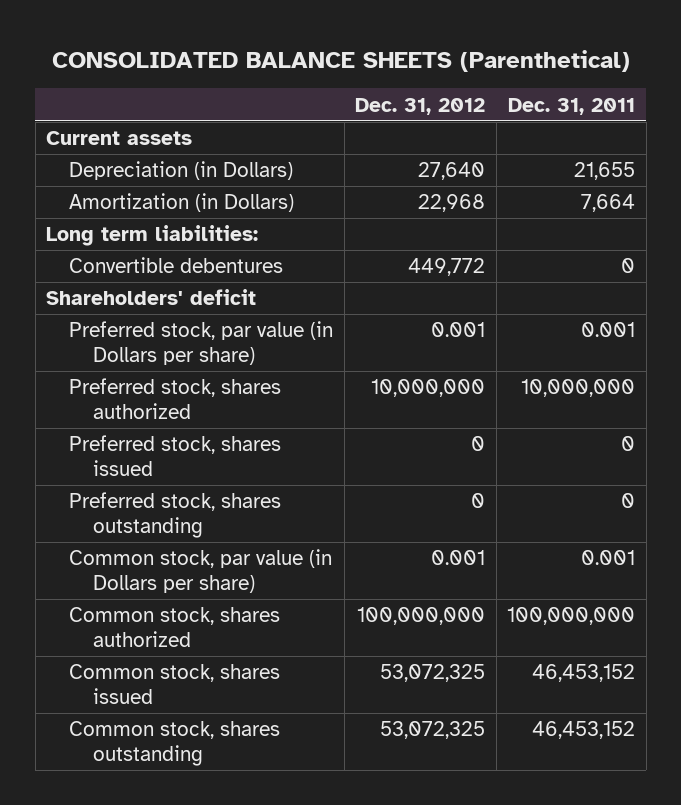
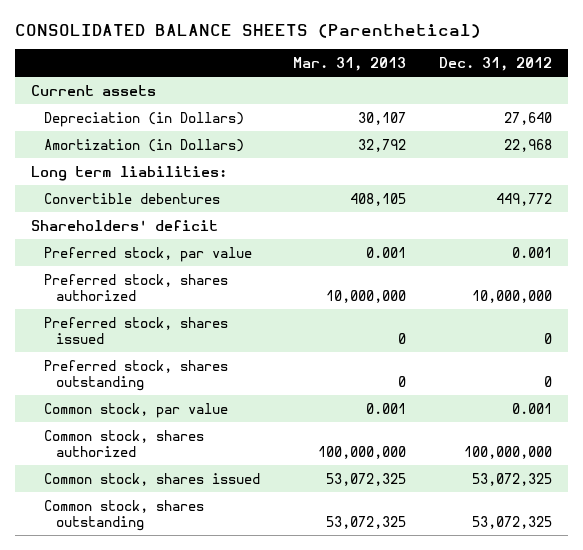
- | Dec. 31, 2012 | Dec. 31, 2011
+ | Mar. 31, 2013 | Dec. 31, 2012
- Preferred stock, par value (in Dollars per share) | 0.001 | 0.001
+ Preferred stock, par value | 0.001 | 0.001
- Common stock, par value (in Dollars per share) | 0.001 | 0.001
+ Common stock, par value | 0.001 | 0.001

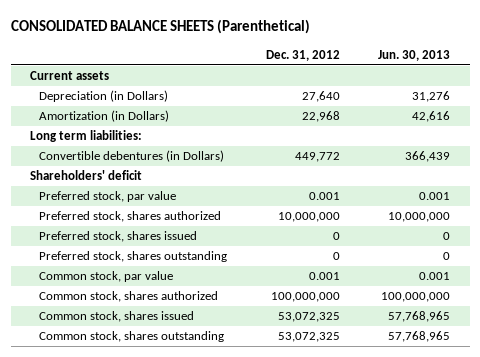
- | Mar. 31, 2013 | Dec. 31, 2012
+ | Dec. 31, 2012 | Jun. 30, 2013
- Convertible debentures | 408,105 | 449,772
+ Convertible debentures (in Dollars) | 449,772 | 366,439

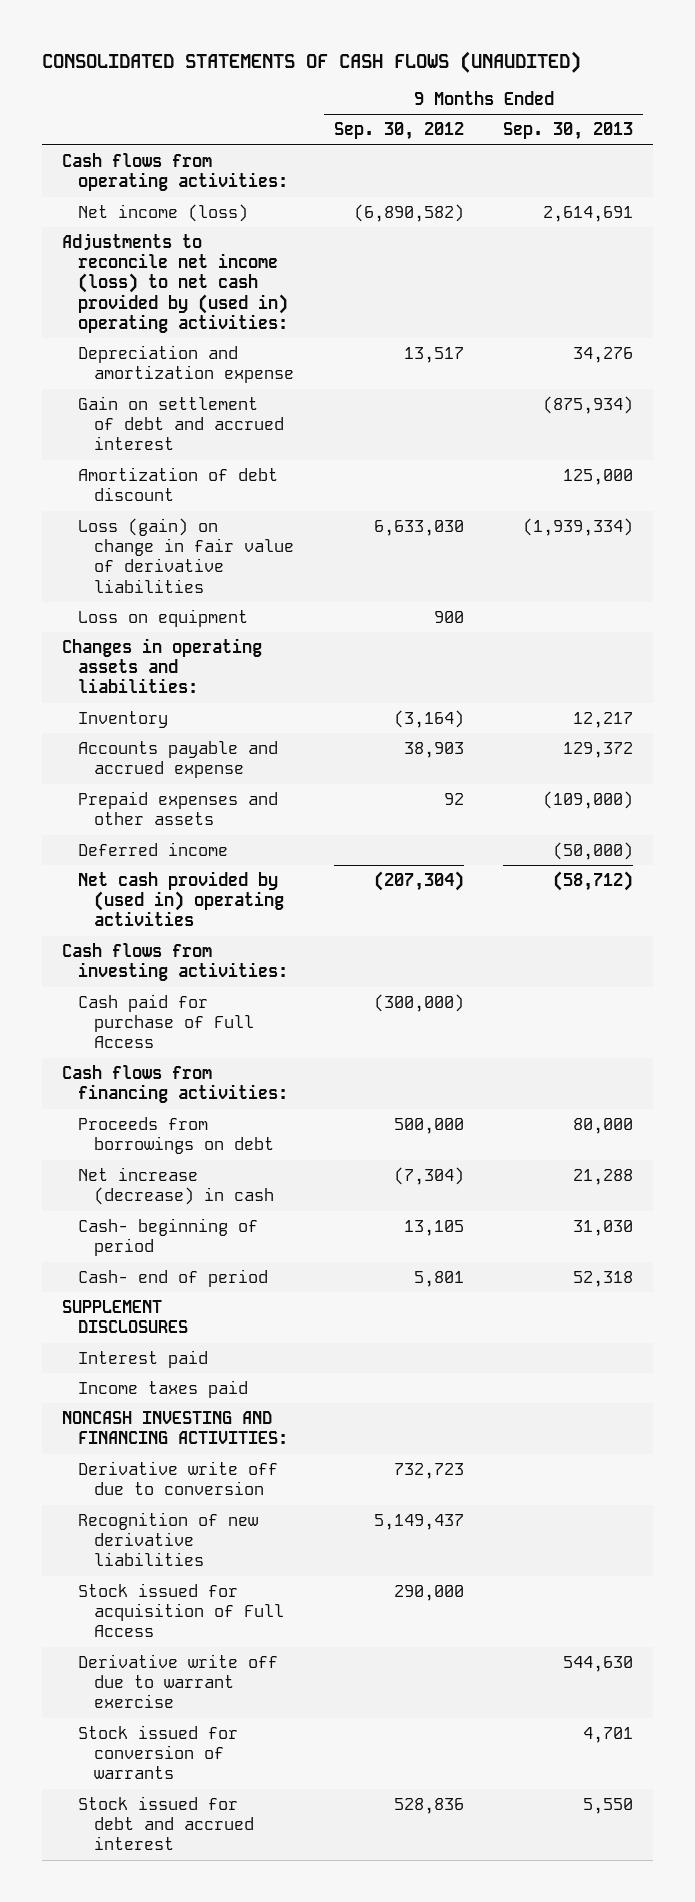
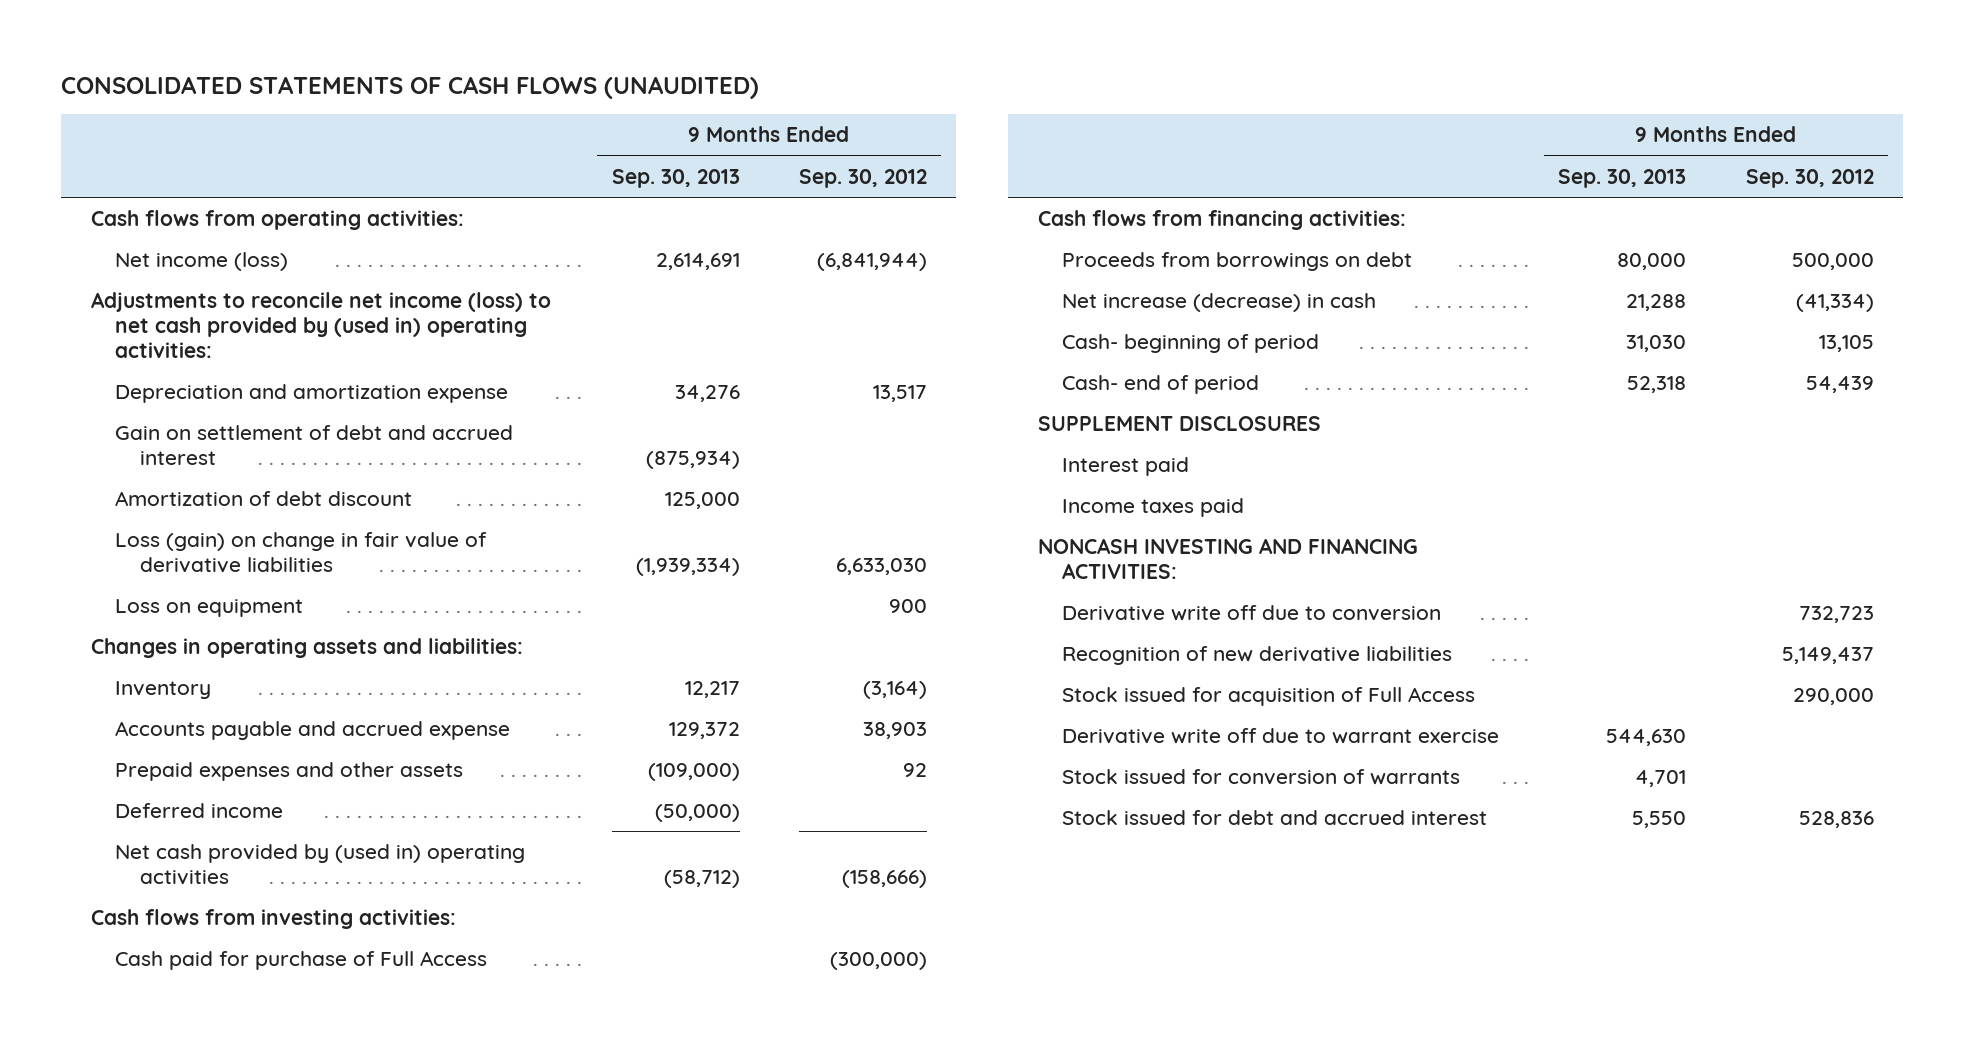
- | 9 Months Ended Sep. 30, 2012 | 9 Months Ended Sep. 30, 2013
+ | 9 Months Ended Sep. 30, 2013 | 9 Months Ended Sep. 30, 2012
- Net income (loss) | (6,890,582) | 2,614,691
+ Net income (loss) | 2,614,691 | (6,841,944)
- Net cash provided by (used in) operating activities | (207,304) | (58,712)
+ Net cash provided by (used in) operating activities | (58,712) | (158,666)
- Net increase (decrease) in cash | (7,304) | 21,288
+ Net increase (decrease) in cash | 21,288 | (41,334)
- Cash- end of period | 5,801 | 52,318
+ Cash- end of period | 52,318 | 54,439

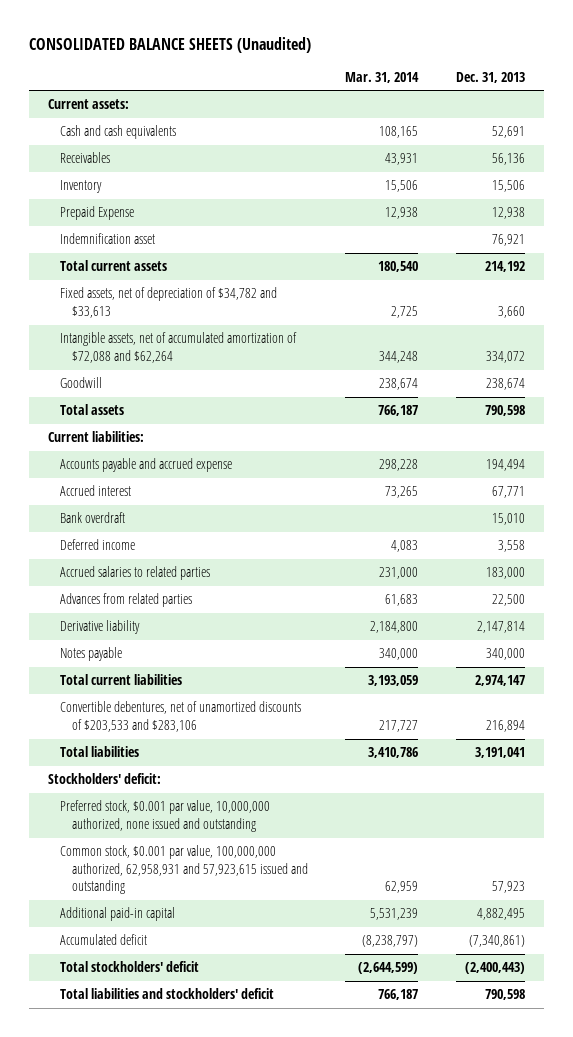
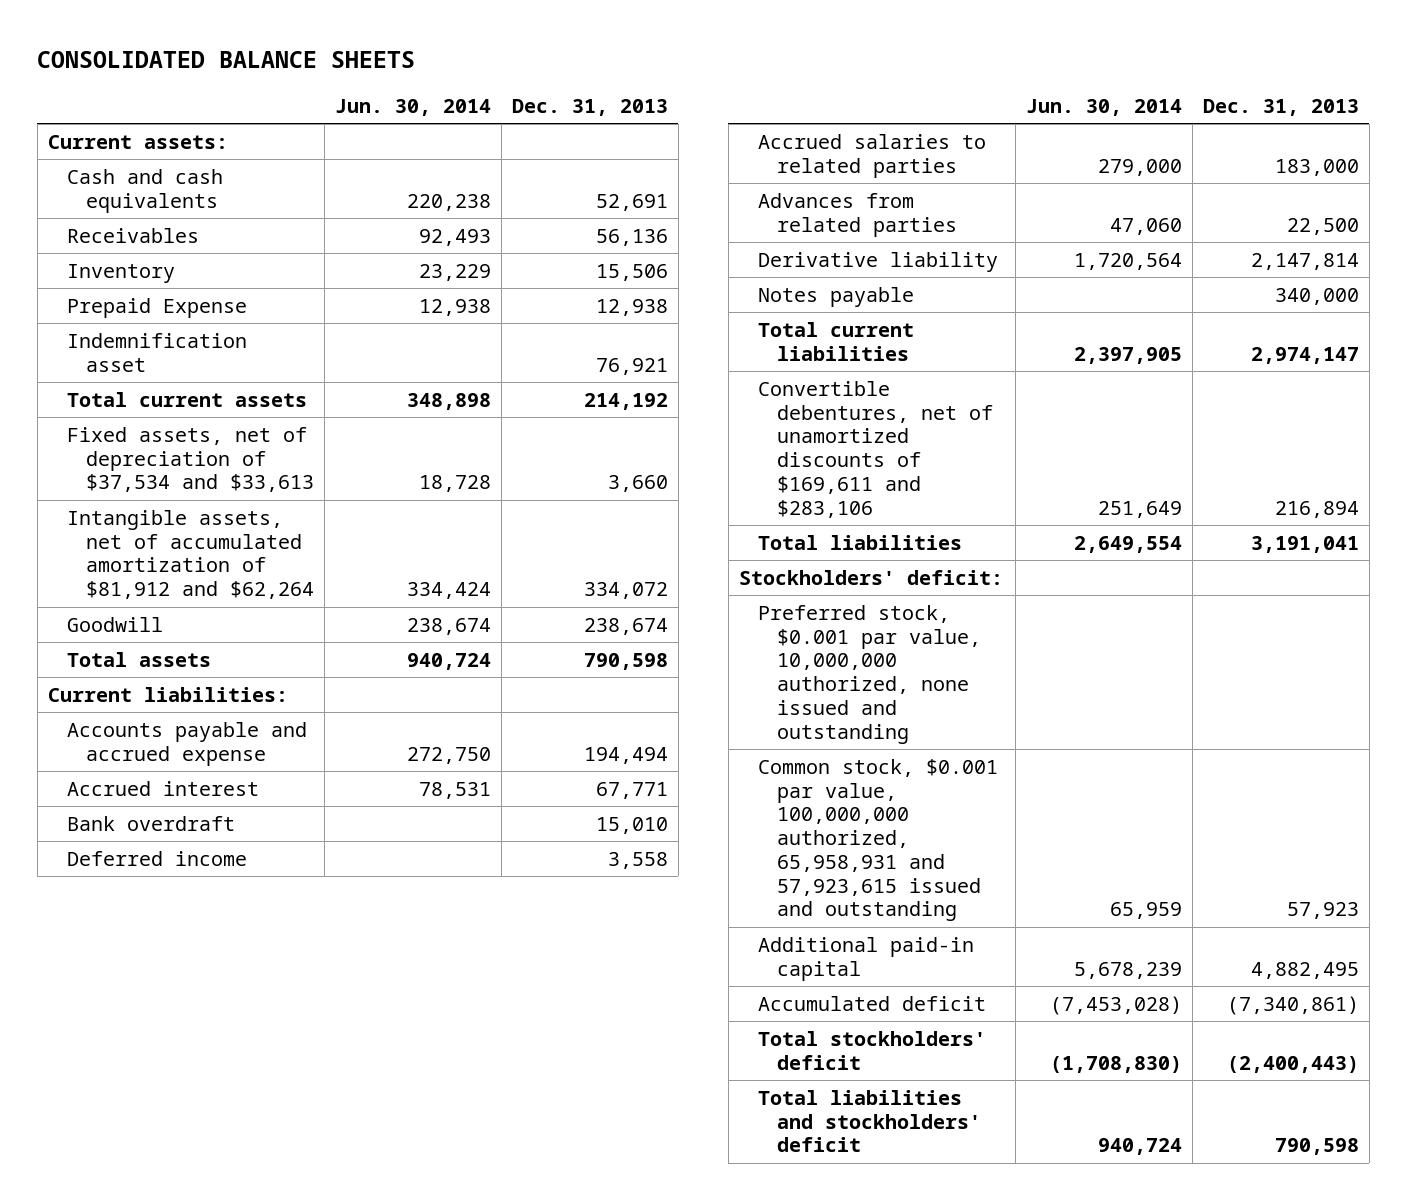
- CONSOLIDATED BALANCE SHEETS (Unaudited)
+ CONSOLIDATED BALANCE SHEETS
- | Mar. 31, 2014 | Dec. 31, 2013
+ | Jun. 30, 2014 | Dec. 31, 2013
- Fixed assets, net of depreciation of $34,782 and $33,613 | 2,725 | 3,660
- Intangible assets, net of accumulated amortization of $72,088 and $62,264 | 344,248 | 334,072
+ Fixed assets, net of depreciation of $37,534 and $33,613 | 18,728 | 3,660
+ Intangible assets, net of accumulated amortization of $81,912 and $62,264 | 334,424 | 334,072
- Convertible debentures, net of unamortized discounts of $203,533 and $283,106 | 217,727 | 216,894
+ Convertible debentures, net of unamortized discounts of $169,611 and $283,106 | 251,649 | 216,894
- Common stock, $0.001 par value, 100,000,000 authorized, 62,958,931 and 57,923,615 issued and outstanding | 62,959 | 57,923
+ Common stock, $0.001 par value, 100,000,000 authorized, 65,958,931 and 57,923,615 issued and outstanding | 65,959 | 57,923

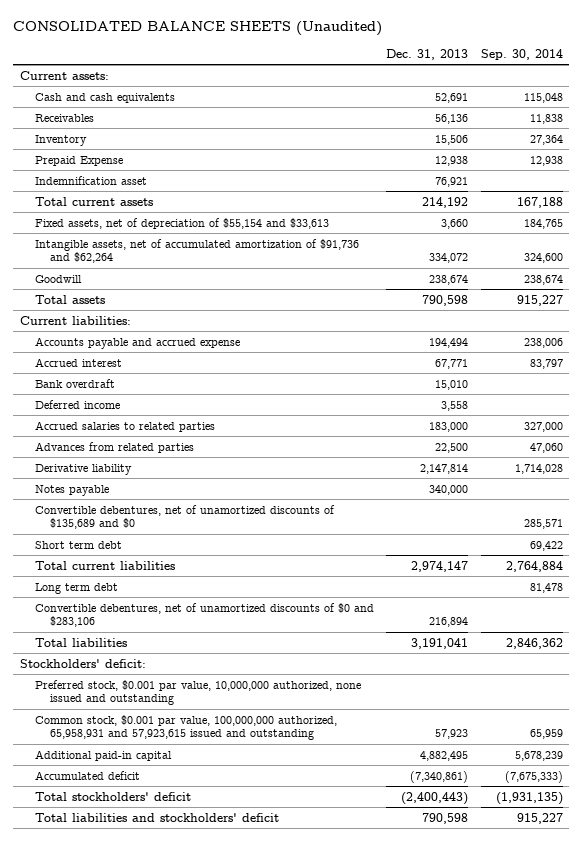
- CONSOLIDATED BALANCE SHEETS
+ CONSOLIDATED BALANCE SHEETS (Unaudited)
- | Jun. 30, 2014 | Dec. 31, 2013
+ | Dec. 31, 2013 | Sep. 30, 2014
- Fixed assets, net of depreciation of $37,534 and $33,613 | 18,728 | 3,660
- Intangible assets, net of accumulated amortization of $81,912 and $62,264 | 334,424 | 334,072
+ Fixed assets, net of depreciation of $55,154 and $33,613 | 3,660 | 184,765
+ Intangible assets, net of accumulated amortization of $91,736 and $62,264 | 334,072 | 324,600
+ Convertible debentures, net of unamortized discounts of $135,689 and $0 | | 285,571
+ Short term debt | | 69,422
- Convertible debentures, net of unamortized discounts of $169,611 and $283,106 | 251,649 | 216,894
+ Long term debt | | 81,478
+ Convertible debentures, net of unamortized discounts of $0 and $283,106 | 216,894 |

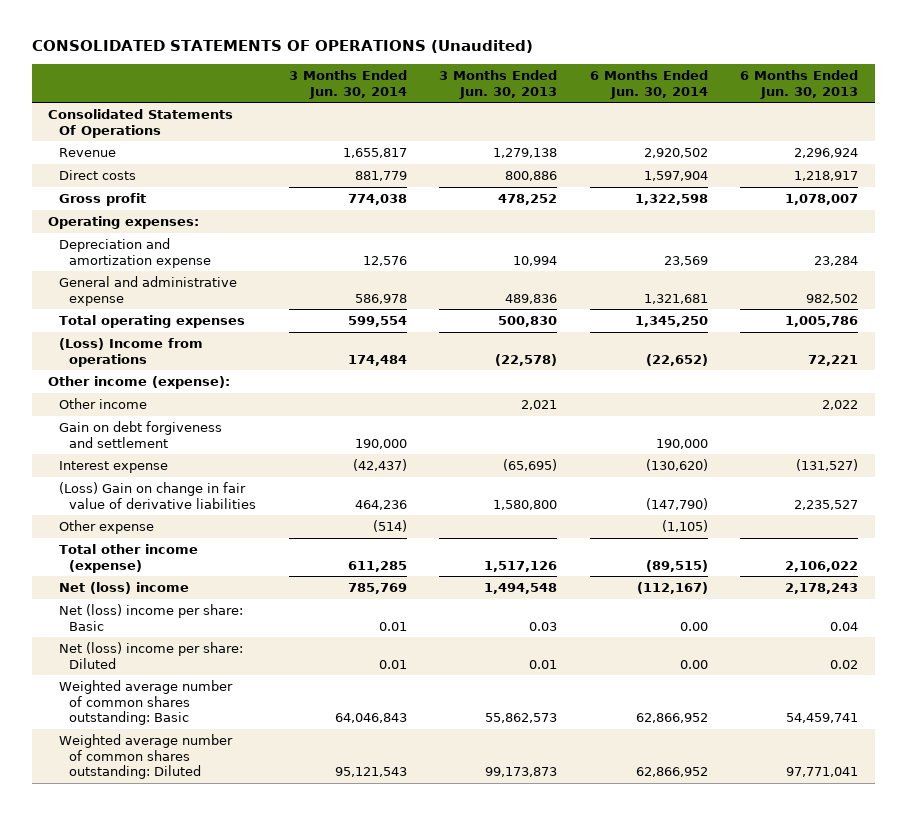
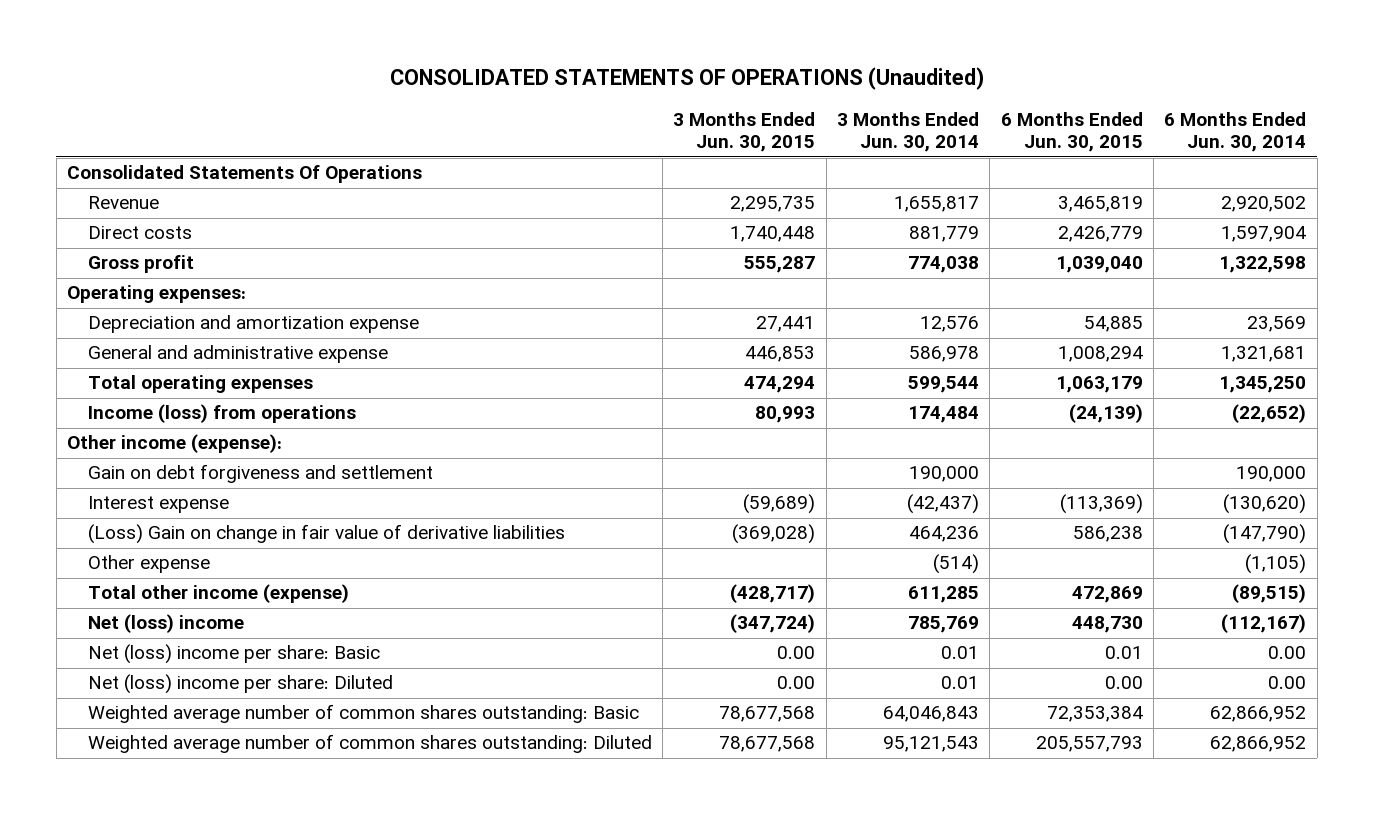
- | 3 Months Ended Jun. 30, 2014 | 3 Months Ended Jun. 30, 2013 | 6 Months Ended Jun. 30, 2014 | 6 Months Ended Jun. 30, 2013
+ | 3 Months Ended Jun. 30, 2015 | 3 Months Ended Jun. 30, 2014 | 6 Months Ended Jun. 30, 2015 | 6 Months Ended Jun. 30, 2014
- Total operating expenses | 599,554 | 500,830 | 1,345,250 | 1,005,786
- (Loss) Income from operations | 174,484 | (22,578) | (22,652) | 72,221
+ Total operating expenses | 474,294 | 599,544 | 1,063,179 | 1,345,250
+ Income (loss) from operations | 80,993 | 174,484 | (24,139) | (22,652)
- Other income | | 2,021 | | 2,022

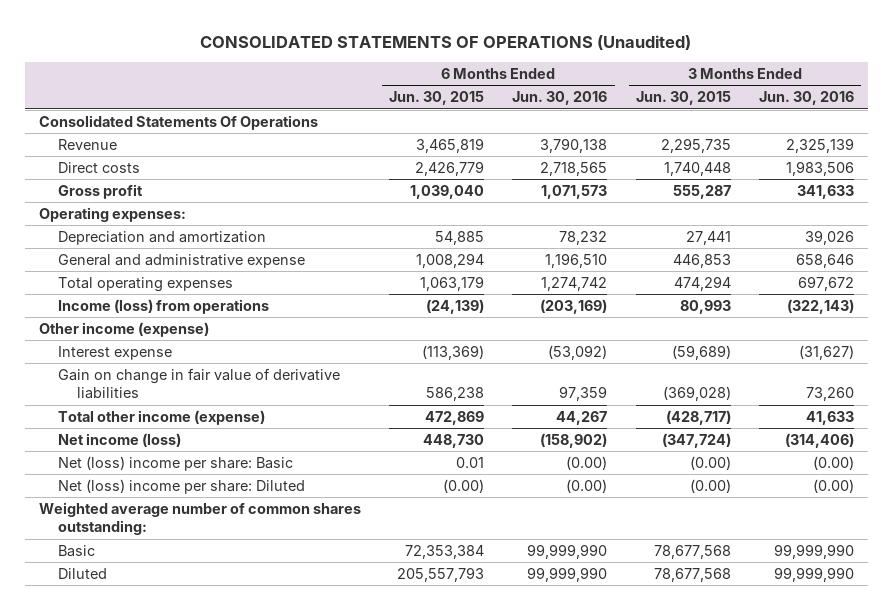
- | 3 Months Ended Jun. 30, 2015 | 3 Months Ended Jun. 30, 2014 | 6 Months Ended Jun. 30, 2015 | 6 Months Ended Jun. 30, 2014
+ | 6 Months Ended Jun. 30, 2015 | 6 Months Ended Jun. 30, 2016 | 3 Months Ended Jun. 30, 2015 | 3 Months Ended Jun. 30, 2016
- Depreciation and amortization expense | 27,441 | 12,576 | 54,885 | 23,569
+ Depreciation and amortization | 54,885 | 78,232 | 27,441 | 39,026
- Other income (expense):
- Gain on debt forgiveness and settlement | | 190,000 | | 190,000
+ Other income (expense)
- (Loss) Gain on change in fair value of derivative liabilities | (369,028) | 464,236 | 586,238 | (147,790)
- Other expense | | (514) | | (1,105)
+ Gain on change in fair value of derivative liabilities | 586,238 | 97,359 | (369,028) | 73,260
- Net (loss) income | (347,724) | 785,769 | 448,730 | (112,167)
- Net (loss) income per share: Basic | 0.00 | 0.01 | 0.01 | 0.00
- Net (loss) income per share: Diluted | 0.00 | 0.01 | 0.00 | 0.00
- Weighted average number of common shares outstanding: Basic | 78,677,568 | 64,046,843 | 72,353,384 | 62,866,952
- Weighted average number of common shares outstanding: Diluted | 78,677,568 | 95,121,543 | 205,557,793 | 62,866,952
+ Net income (loss) | 448,730 | (158,902) | (347,724) | (314,406)
+ Net (loss) income per share: Basic | 0.01 | (0.00) | (0.00) | (0.00)
+ Net (loss) income per share: Diluted | (0.00) | (0.00) | (0.00) | (0.00)
+ Weighted average number of common shares outstanding:
+ Basic | 72,353,384 | 99,999,990 | 78,677,568 | 99,999,990
+ Diluted | 205,557,793 | 99,999,990 | 78,677,568 | 99,999,990

